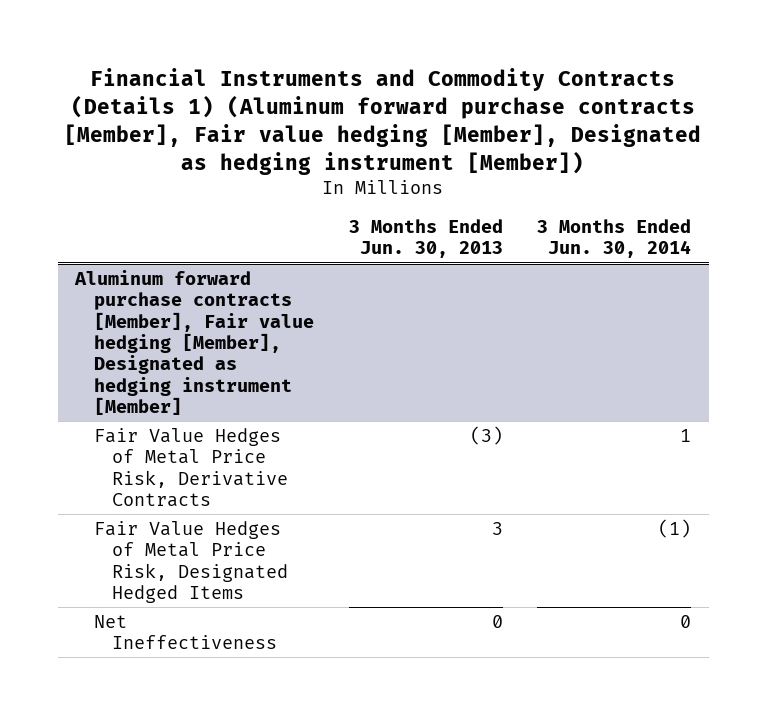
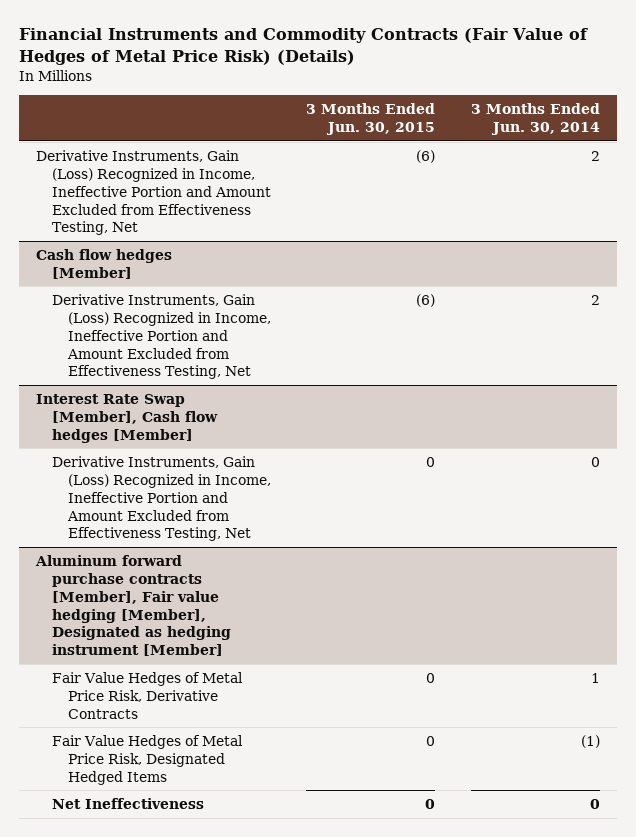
- Financial Instruments and Commodity Contracts (Details 1) (Aluminum forward purchase contracts [Member], Fair value hedging [Member], Designated as hedging instrument [Member])
+ Financial Instruments and Commodity Contracts (Fair Value of Hedges of Metal Price Risk) (Details)
- | 3 Months Ended Jun. 30, 2013 | 3 Months Ended Jun. 30, 2014
+ | 3 Months Ended Jun. 30, 2015 | 3 Months Ended Jun. 30, 2014
+ Derivative Instruments, Gain (Loss) Recognized in Income, Ineffective Portion and Amount Excluded from Effectiveness Testing, Net | (6) | 2
+ Cash flow hedges [Member]
+ Derivative Instruments, Gain (Loss) Recognized in Income, Ineffective Portion and Amount Excluded from Effectiveness Testing, Net | (6) | 2
+ Interest Rate Swap [Member], Cash flow hedges [Member]
+ Derivative Instruments, Gain (Loss) Recognized in Income, Ineffective Portion and Amount Excluded from Effectiveness Testing, Net | 0 | 0

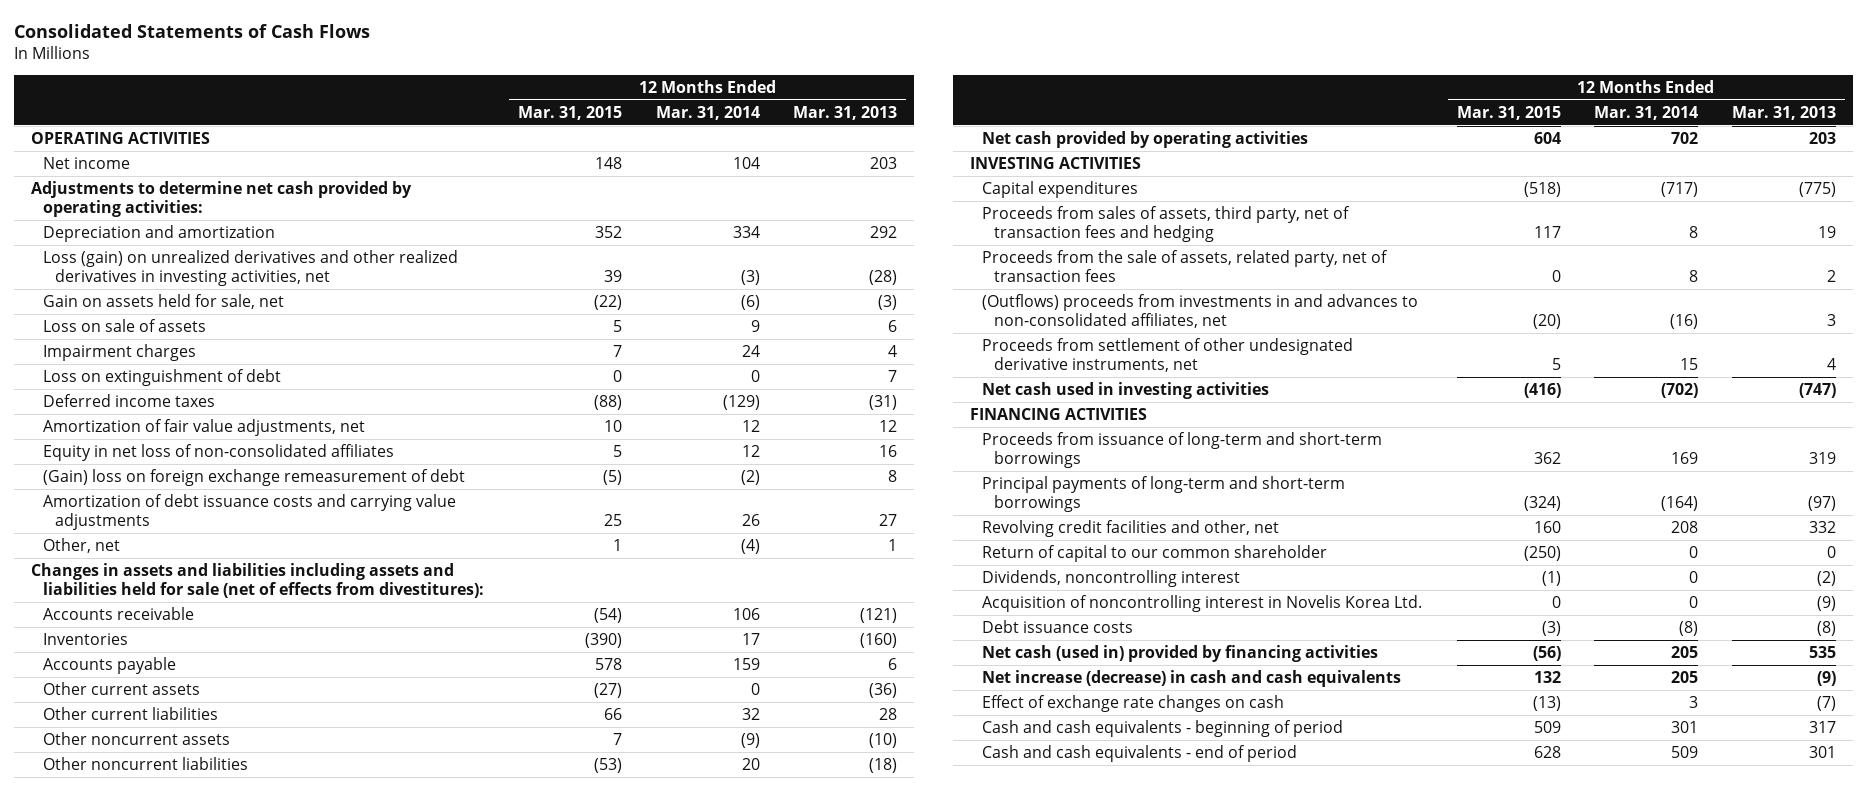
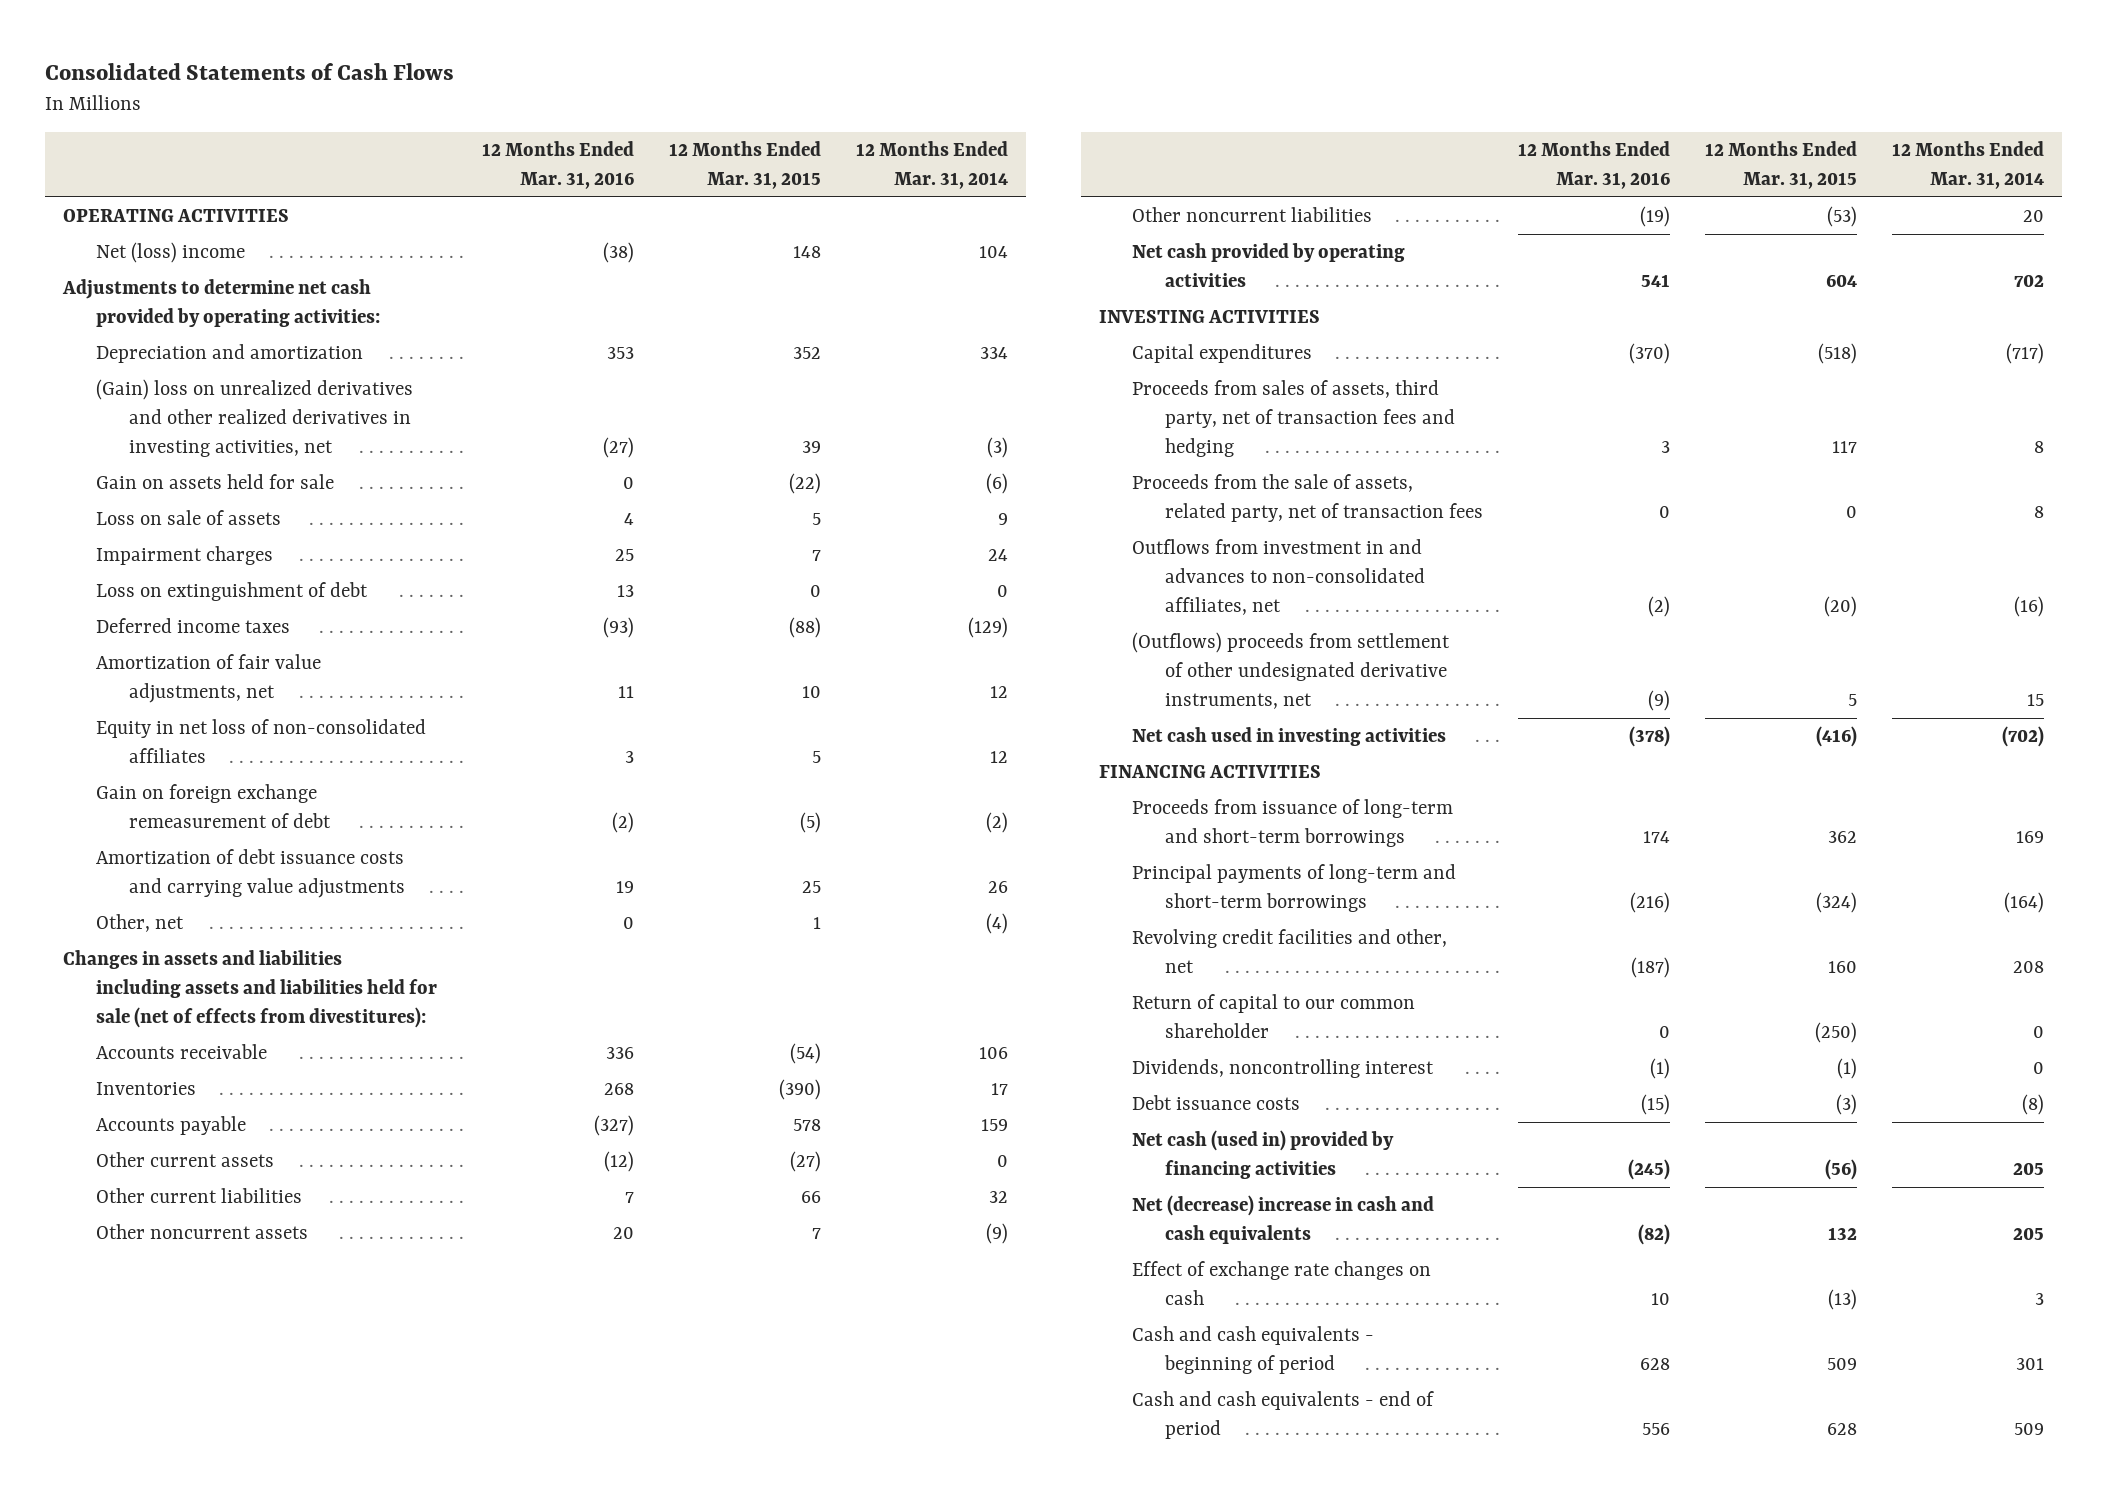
- | 12 Months Ended Mar. 31, 2015 | 12 Months Ended Mar. 31, 2014 | 12 Months Ended Mar. 31, 2013
+ | 12 Months Ended Mar. 31, 2016 | 12 Months Ended Mar. 31, 2015 | 12 Months Ended Mar. 31, 2014
- Net income | 148 | 104 | 203
+ Net (loss) income | (38) | 148 | 104
- Loss (gain) on unrealized derivatives and other realized derivatives in investing activities, net | 39 | (3) | (28)
- Gain on assets held for sale, net | (22) | (6) | (3)
+ (Gain) loss on unrealized derivatives and other realized derivatives in investing activities, net | (27) | 39 | (3)
+ Gain on assets held for sale | 0 | (22) | (6)
- (Gain) loss on foreign exchange remeasurement of debt | (5) | (2) | 8
+ Gain on foreign exchange remeasurement of debt | (2) | (5) | (2)
- (Outflows) proceeds from investments in and advances to non-consolidated affiliates, net | (20) | (16) | 3
- Proceeds from settlement of other undesignated derivative instruments, net | 5 | 15 | 4
+ Outflows from investment in and advances to non-consolidated affiliates, net | (2) | (20) | (16)
+ (Outflows) proceeds from settlement of other undesignated derivative instruments, net | (9) | 5 | 15
- Acquisition of noncontrolling interest in Novelis Korea Ltd. | 0 | 0 | (9)
- Net increase (decrease) in cash and cash equivalents | 132 | 205 | (9)
+ Net (decrease) increase in cash and cash equivalents | (82) | 132 | 205

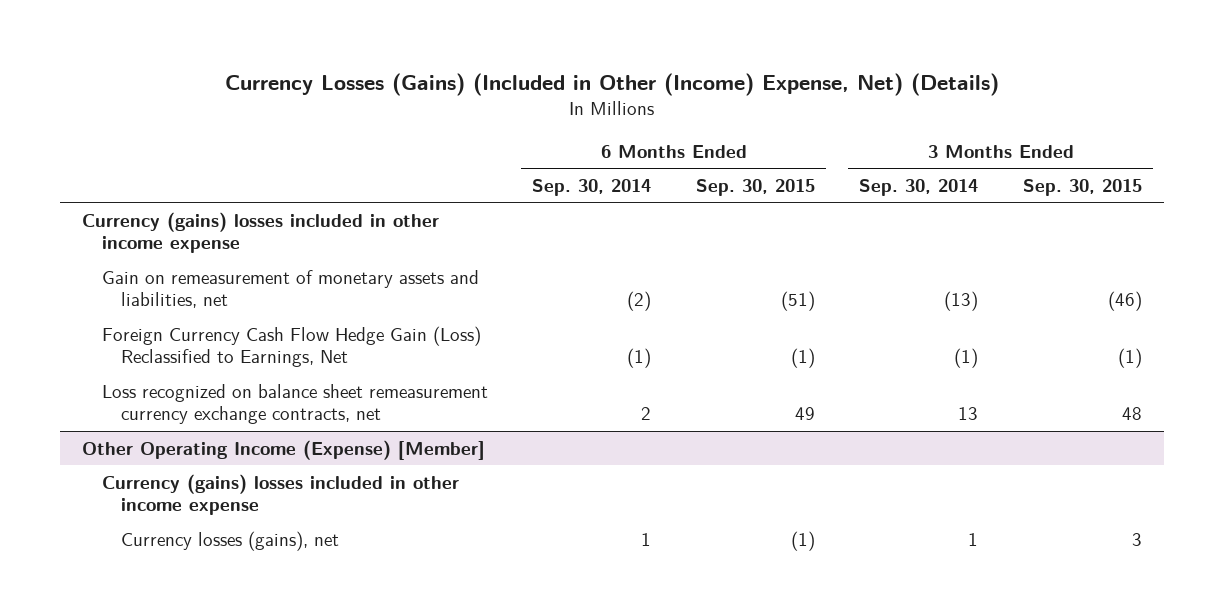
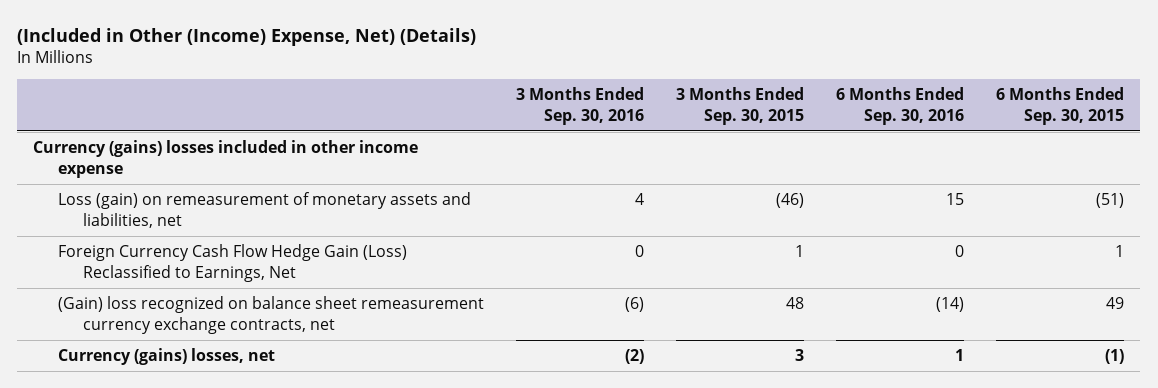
- Currency Losses (Gains) (Included in Other (Income) Expense, Net) (Details)
+ (Included in Other (Income) Expense, Net) (Details)
- | 6 Months Ended Sep. 30, 2014 | 6 Months Ended Sep. 30, 2015 | 3 Months Ended Sep. 30, 2014 | 3 Months Ended Sep. 30, 2015
+ | 3 Months Ended Sep. 30, 2016 | 3 Months Ended Sep. 30, 2015 | 6 Months Ended Sep. 30, 2016 | 6 Months Ended Sep. 30, 2015
- Gain on remeasurement of monetary assets and liabilities, net | (2) | (51) | (13) | (46)
- Foreign Currency Cash Flow Hedge Gain (Loss) Reclassified to Earnings, Net | (1) | (1) | (1) | (1)
- Loss recognized on balance sheet remeasurement currency exchange contracts, net | 2 | 49 | 13 | 48
- Other Operating Income (Expense) [Member]
- Currency (gains) losses included in other income expense
- Currency losses (gains), net | 1 | (1) | 1 | 3
+ Loss (gain) on remeasurement of monetary assets and liabilities, net | 4 | (46) | 15 | (51)
+ Foreign Currency Cash Flow Hedge Gain (Loss) Reclassified to Earnings, Net | 0 | 1 | 0 | 1
+ (Gain) loss recognized on balance sheet remeasurement currency exchange contracts, net | (6) | 48 | (14) | 49
+ Currency (gains) losses, net | (2) | 3 | 1 | (1)

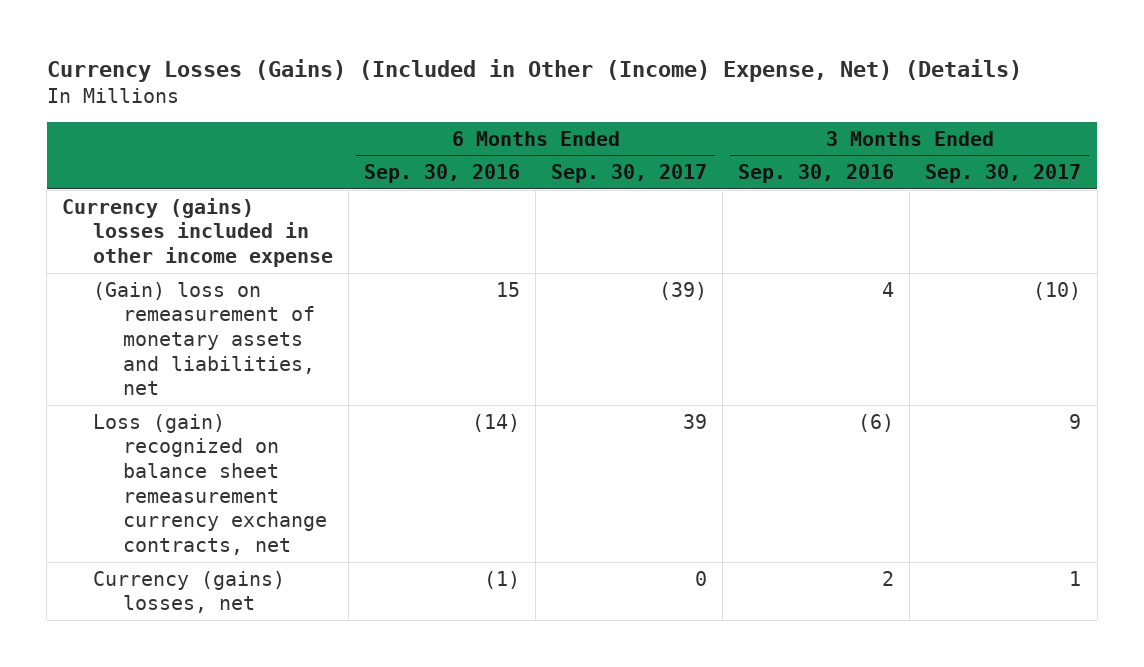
- (Included in Other (Income) Expense, Net) (Details)
+ Currency Losses (Gains) (Included in Other (Income) Expense, Net) (Details)
- | 3 Months Ended Sep. 30, 2016 | 3 Months Ended Sep. 30, 2015 | 6 Months Ended Sep. 30, 2016 | 6 Months Ended Sep. 30, 2015
+ | 6 Months Ended Sep. 30, 2016 | 6 Months Ended Sep. 30, 2017 | 3 Months Ended Sep. 30, 2016 | 3 Months Ended Sep. 30, 2017
- Loss (gain) on remeasurement of monetary assets and liabilities, net | 4 | (46) | 15 | (51)
- Foreign Currency Cash Flow Hedge Gain (Loss) Reclassified to Earnings, Net | 0 | 1 | 0 | 1
- (Gain) loss recognized on balance sheet remeasurement currency exchange contracts, net | (6) | 48 | (14) | 49
- Currency (gains) losses, net | (2) | 3 | 1 | (1)
+ (Gain) loss on remeasurement of monetary assets and liabilities, net | 15 | (39) | 4 | (10)
+ Loss (gain) recognized on balance sheet remeasurement currency exchange contracts, net | (14) | 39 | (6) | 9
+ Currency (gains) losses, net | (1) | 0 | 2 | 1

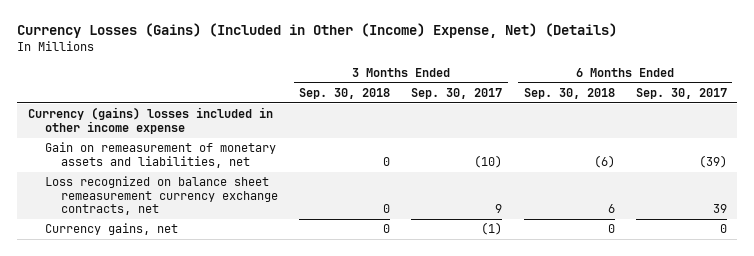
- | 6 Months Ended Sep. 30, 2016 | 6 Months Ended Sep. 30, 2017 | 3 Months Ended Sep. 30, 2016 | 3 Months Ended Sep. 30, 2017
+ | 3 Months Ended Sep. 30, 2018 | 3 Months Ended Sep. 30, 2017 | 6 Months Ended Sep. 30, 2018 | 6 Months Ended Sep. 30, 2017
- (Gain) loss on remeasurement of monetary assets and liabilities, net | 15 | (39) | 4 | (10)
- Loss (gain) recognized on balance sheet remeasurement currency exchange contracts, net | (14) | 39 | (6) | 9
- Currency (gains) losses, net | (1) | 0 | 2 | 1
+ Gain on remeasurement of monetary assets and liabilities, net | 0 | (10) | (6) | (39)
+ Loss recognized on balance sheet remeasurement currency exchange contracts, net | 0 | 9 | 6 | 39
+ Currency gains, net | 0 | (1) | 0 | 0

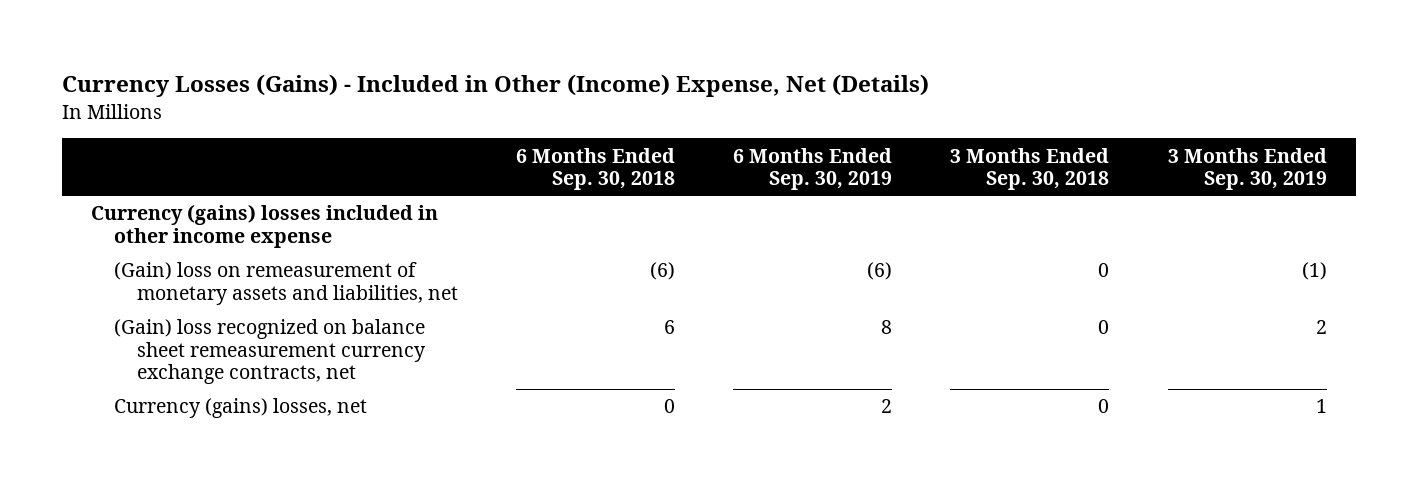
- Currency Losses (Gains) (Included in Other (Income) Expense, Net) (Details)
+ Currency Losses (Gains) - Included in Other (Income) Expense, Net (Details)
- | 3 Months Ended Sep. 30, 2018 | 3 Months Ended Sep. 30, 2017 | 6 Months Ended Sep. 30, 2018 | 6 Months Ended Sep. 30, 2017
+ | 6 Months Ended Sep. 30, 2018 | 6 Months Ended Sep. 30, 2019 | 3 Months Ended Sep. 30, 2018 | 3 Months Ended Sep. 30, 2019
- Gain on remeasurement of monetary assets and liabilities, net | 0 | (10) | (6) | (39)
- Loss recognized on balance sheet remeasurement currency exchange contracts, net | 0 | 9 | 6 | 39
- Currency gains, net | 0 | (1) | 0 | 0
+ (Gain) loss on remeasurement of monetary assets and liabilities, net | (6) | (6) | 0 | (1)
+ (Gain) loss recognized on balance sheet remeasurement currency exchange contracts, net | 6 | 8 | 0 | 2
+ Currency (gains) losses, net | 0 | 2 | 0 | 1

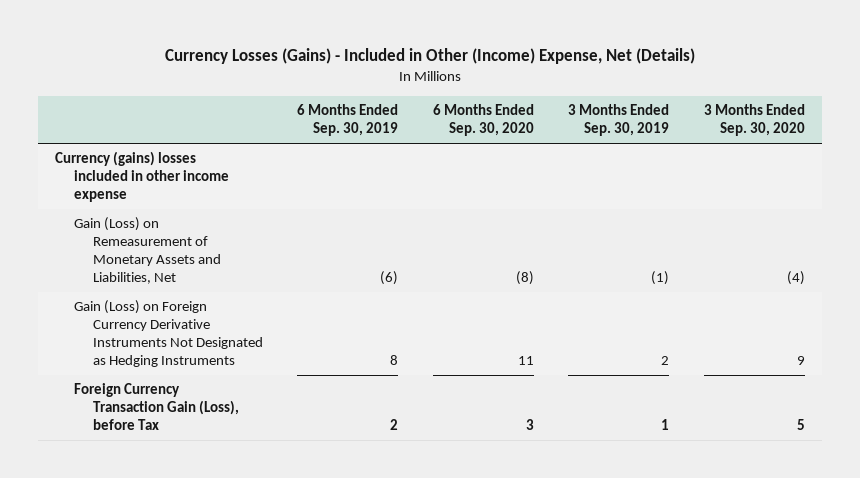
- | 6 Months Ended Sep. 30, 2018 | 6 Months Ended Sep. 30, 2019 | 3 Months Ended Sep. 30, 2018 | 3 Months Ended Sep. 30, 2019
+ | 6 Months Ended Sep. 30, 2019 | 6 Months Ended Sep. 30, 2020 | 3 Months Ended Sep. 30, 2019 | 3 Months Ended Sep. 30, 2020
- (Gain) loss on remeasurement of monetary assets and liabilities, net | (6) | (6) | 0 | (1)
- (Gain) loss recognized on balance sheet remeasurement currency exchange contracts, net | 6 | 8 | 0 | 2
- Currency (gains) losses, net | 0 | 2 | 0 | 1
+ Gain (Loss) on Remeasurement of Monetary Assets and Liabilities, Net | (6) | (8) | (1) | (4)
+ Gain (Loss) on Foreign Currency Derivative Instruments Not Designated as Hedging Instruments | 8 | 11 | 2 | 9
+ Foreign Currency Transaction Gain (Loss), before Tax | 2 | 3 | 1 | 5

